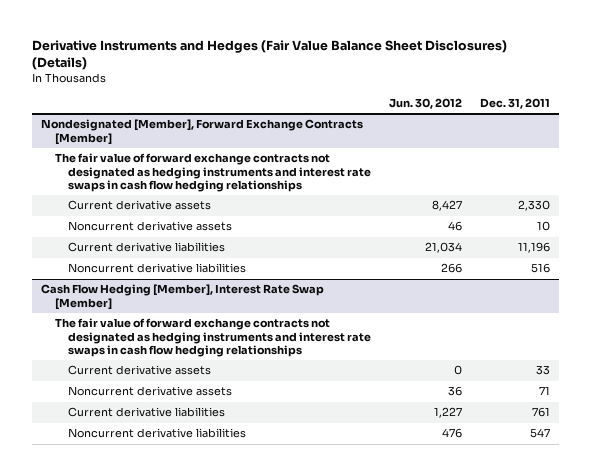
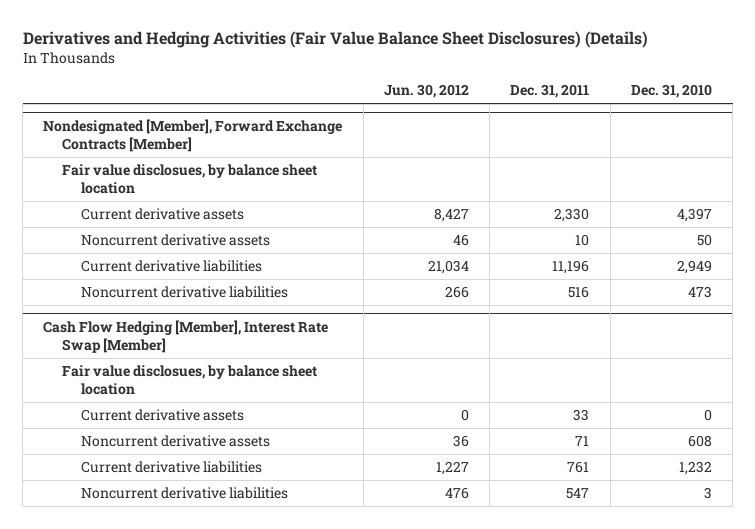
- Derivative Instruments and Hedges (Fair Value Balance Sheet Disclosures) (Details)
+ Derivatives and Hedging Activities (Fair Value Balance Sheet Disclosures) (Details)
- | Jun. 30, 2012 | Dec. 31, 2011
+ | Jun. 30, 2012 | Dec. 31, 2011 | Dec. 31, 2010
@ Nondesignated [Member], Forward Exchange Contracts [Member]
- The fair value of forward exchange contracts not designated as hedging instruments and interest rate swaps in cash flow hedging relationships
+ Fair value disclosues, by balance sheet location
@ Cash Flow Hedging [Member], Interest Rate Swap [Member]
- The fair value of forward exchange contracts not designated as hedging instruments and interest rate swaps in cash flow hedging relationships
+ Fair value disclosues, by balance sheet location

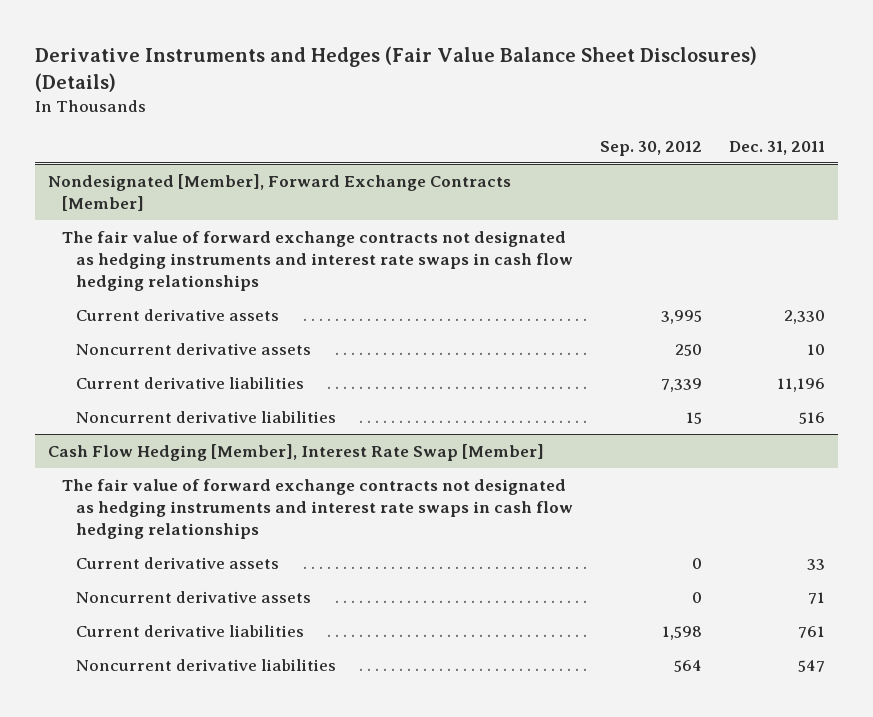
- Derivatives and Hedging Activities (Fair Value Balance Sheet Disclosures) (Details)
+ Derivative Instruments and Hedges (Fair Value Balance Sheet Disclosures) (Details)
- | Jun. 30, 2012 | Dec. 31, 2011 | Dec. 31, 2010
+ | Sep. 30, 2012 | Dec. 31, 2011
@ Nondesignated [Member], Forward Exchange Contracts [Member]
- Fair value disclosues, by balance sheet location
+ The fair value of forward exchange contracts not designated as hedging instruments and interest rate swaps in cash flow hedging relationships
@ Cash Flow Hedging [Member], Interest Rate Swap [Member]
- Fair value disclosues, by balance sheet location
+ The fair value of forward exchange contracts not designated as hedging instruments and interest rate swaps in cash flow hedging relationships

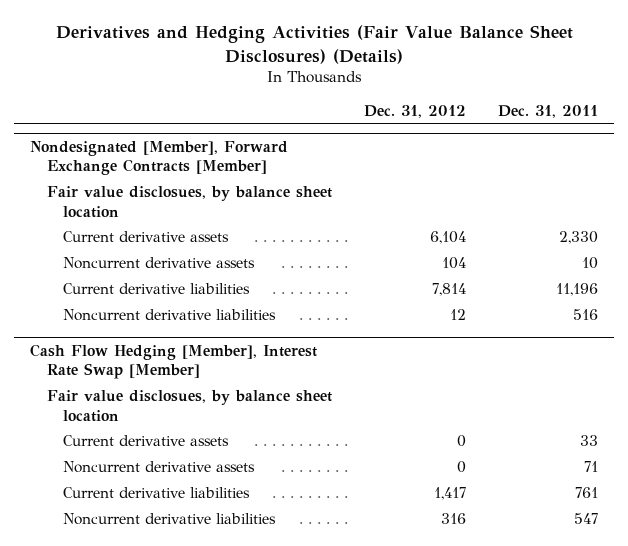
- Derivative Instruments and Hedges (Fair Value Balance Sheet Disclosures) (Details)
+ Derivatives and Hedging Activities (Fair Value Balance Sheet Disclosures) (Details)
- | Sep. 30, 2012 | Dec. 31, 2011
+ | Dec. 31, 2012 | Dec. 31, 2011
@ Nondesignated [Member], Forward Exchange Contracts [Member]
- The fair value of forward exchange contracts not designated as hedging instruments and interest rate swaps in cash flow hedging relationships
+ Fair value disclosues, by balance sheet location
@ Cash Flow Hedging [Member], Interest Rate Swap [Member]
- The fair value of forward exchange contracts not designated as hedging instruments and interest rate swaps in cash flow hedging relationships
+ Fair value disclosues, by balance sheet location

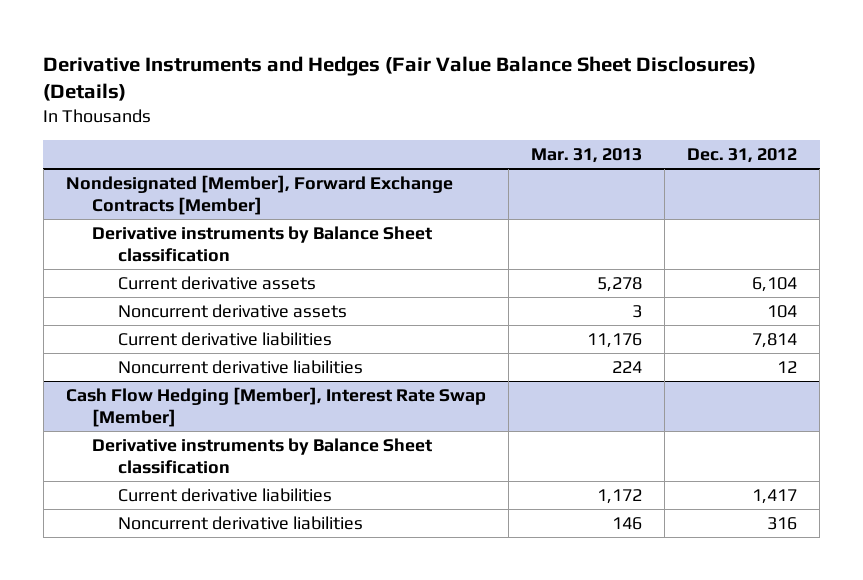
- Derivatives and Hedging Activities (Fair Value Balance Sheet Disclosures) (Details)
+ Derivative Instruments and Hedges (Fair Value Balance Sheet Disclosures) (Details)
- | Dec. 31, 2012 | Dec. 31, 2011
+ | Mar. 31, 2013 | Dec. 31, 2012
@ Nondesignated [Member], Forward Exchange Contracts [Member]
- Fair value disclosues, by balance sheet location
+ Derivative instruments by Balance Sheet classification
@ Cash Flow Hedging [Member], Interest Rate Swap [Member]
- Fair value disclosues, by balance sheet location
- Current derivative assets | 0 | 33
- Noncurrent derivative assets | 0 | 71
+ Derivative instruments by Balance Sheet classification

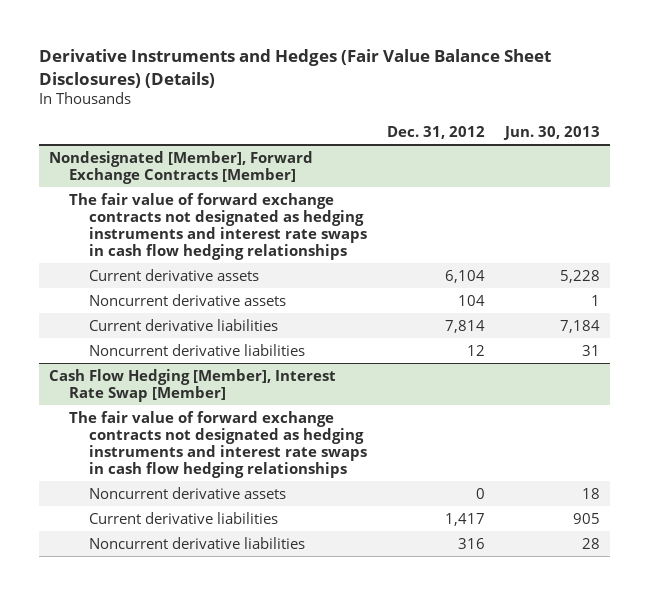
- | Mar. 31, 2013 | Dec. 31, 2012
+ | Dec. 31, 2012 | Jun. 30, 2013
@ Nondesignated [Member], Forward Exchange Contracts [Member]
- Derivative instruments by Balance Sheet classification
+ The fair value of forward exchange contracts not designated as hedging instruments and interest rate swaps in cash flow hedging relationships
@ Cash Flow Hedging [Member], Interest Rate Swap [Member]
- Derivative instruments by Balance Sheet classification
+ The fair value of forward exchange contracts not designated as hedging instruments and interest rate swaps in cash flow hedging relationships
+ Noncurrent derivative assets | 0 | 18

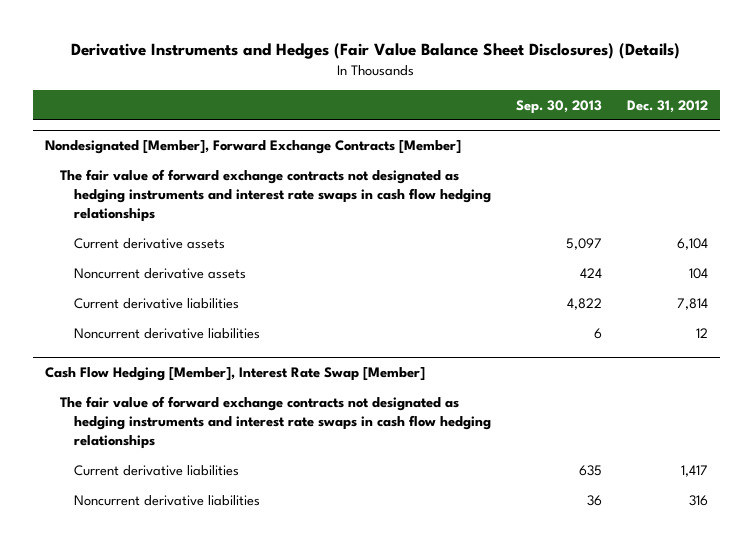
- | Dec. 31, 2012 | Jun. 30, 2013
+ | Sep. 30, 2013 | Dec. 31, 2012
@ Cash Flow Hedging [Member], Interest Rate Swap [Member]
- Noncurrent derivative assets | 0 | 18

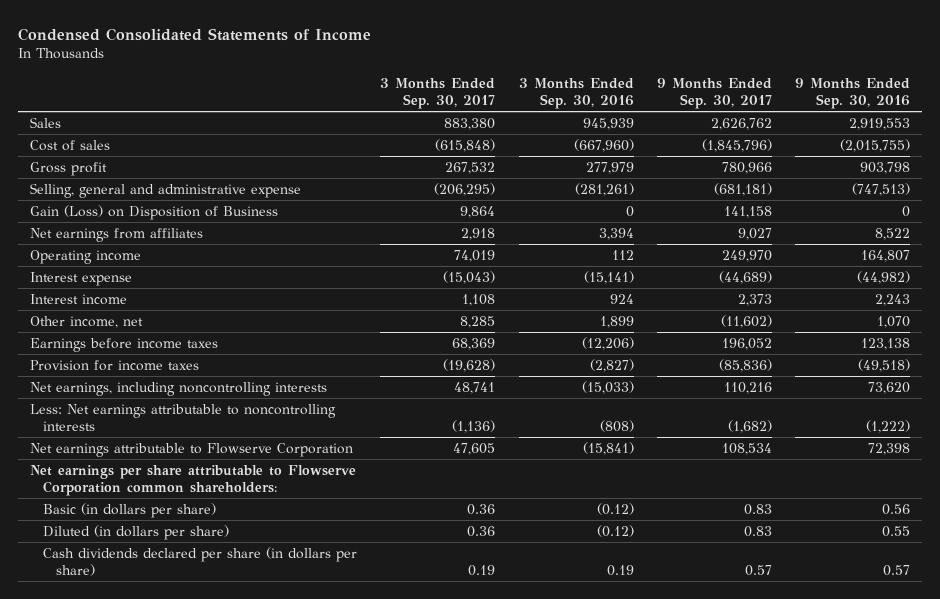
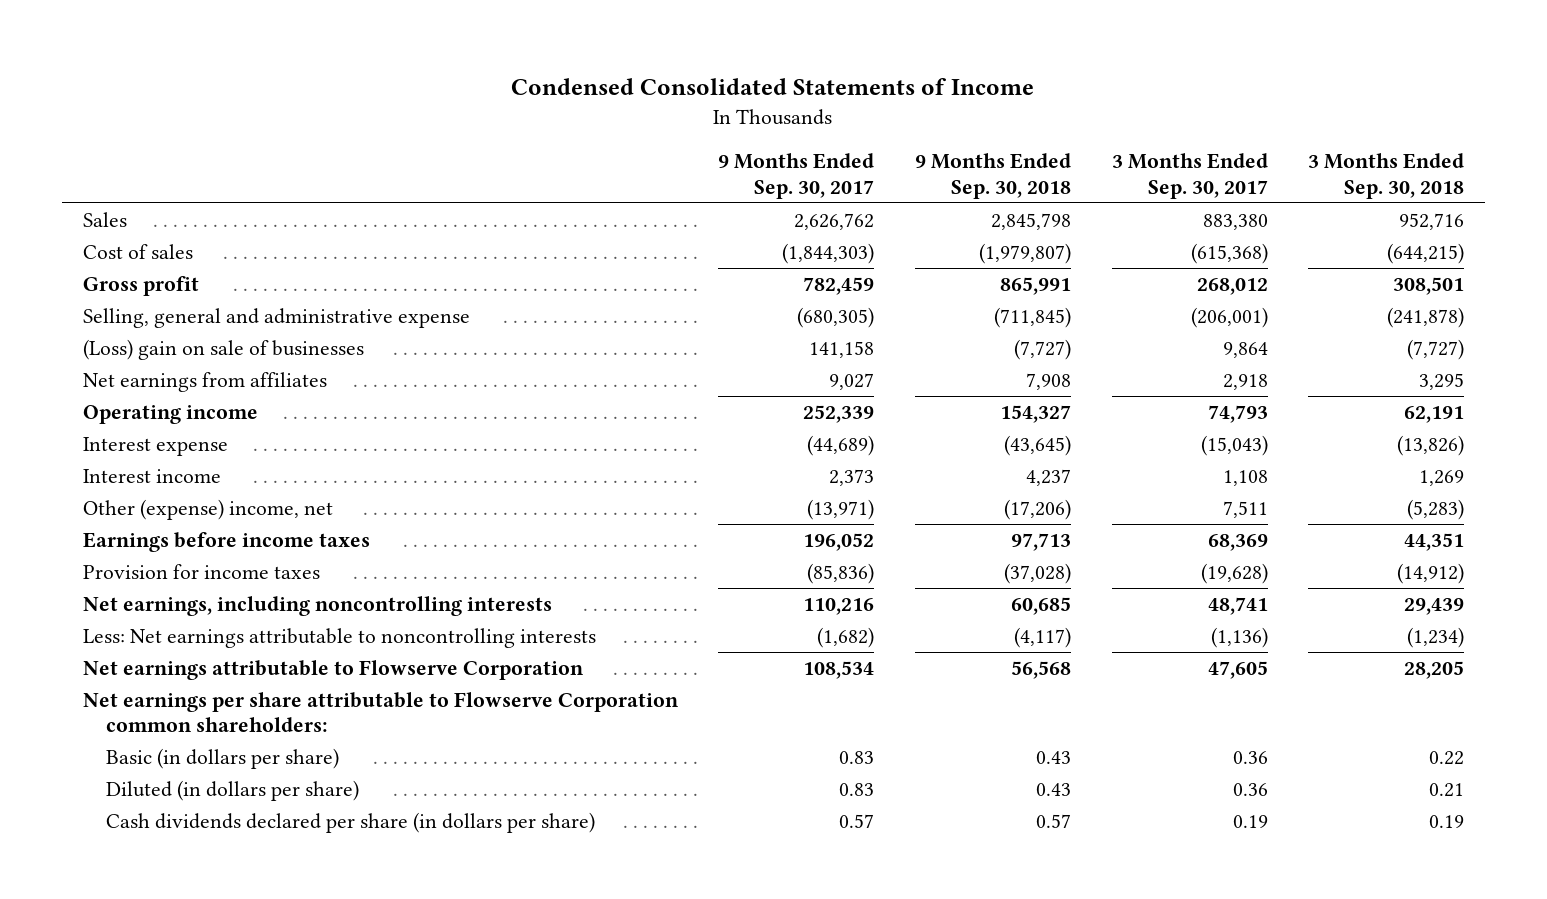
- | 3 Months Ended Sep. 30, 2017 | 3 Months Ended Sep. 30, 2016 | 9 Months Ended Sep. 30, 2017 | 9 Months Ended Sep. 30, 2016
+ | 9 Months Ended Sep. 30, 2017 | 9 Months Ended Sep. 30, 2018 | 3 Months Ended Sep. 30, 2017 | 3 Months Ended Sep. 30, 2018
- Cost of sales | (615,848) | (667,960) | (1,845,796) | (2,015,755)
- Gross profit | 267,532 | 277,979 | 780,966 | 903,798
- Selling, general and administrative expense | (206,295) | (281,261) | (681,181) | (747,513)
- Gain (Loss) on Disposition of Business | 9,864 | 0 | 141,158 | 0
+ Cost of sales | (1,844,303) | (1,979,807) | (615,368) | (644,215)
+ Gross profit | 782,459 | 865,991 | 268,012 | 308,501
+ Selling, general and administrative expense | (680,305) | (711,845) | (206,001) | (241,878)
+ (Loss) gain on sale of businesses | 141,158 | (7,727) | 9,864 | (7,727)
- Operating income | 74,019 | 112 | 249,970 | 164,807
+ Operating income | 252,339 | 154,327 | 74,793 | 62,191
- Other income, net | 8,285 | 1,899 | (11,602) | 1,070
+ Other (expense) income, net | (13,971) | (17,206) | 7,511 | (5,283)

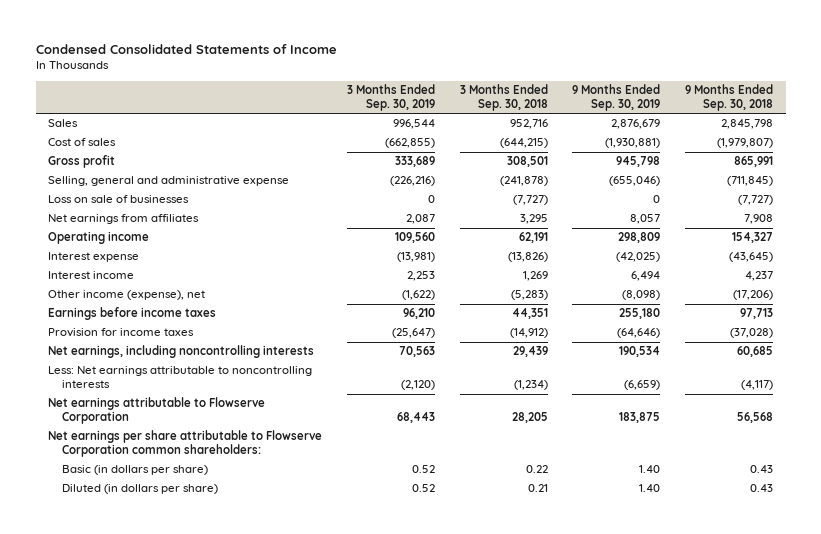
- | 9 Months Ended Sep. 30, 2017 | 9 Months Ended Sep. 30, 2018 | 3 Months Ended Sep. 30, 2017 | 3 Months Ended Sep. 30, 2018
+ | 3 Months Ended Sep. 30, 2019 | 3 Months Ended Sep. 30, 2018 | 9 Months Ended Sep. 30, 2019 | 9 Months Ended Sep. 30, 2018
- (Loss) gain on sale of businesses | 141,158 | (7,727) | 9,864 | (7,727)
+ Loss on sale of businesses | 0 | (7,727) | 0 | (7,727)
- Other (expense) income, net | (13,971) | (17,206) | 7,511 | (5,283)
+ Other income (expense), net | (1,622) | (5,283) | (8,098) | (17,206)
- Cash dividends declared per share (in dollars per share) | 0.57 | 0.57 | 0.19 | 0.19

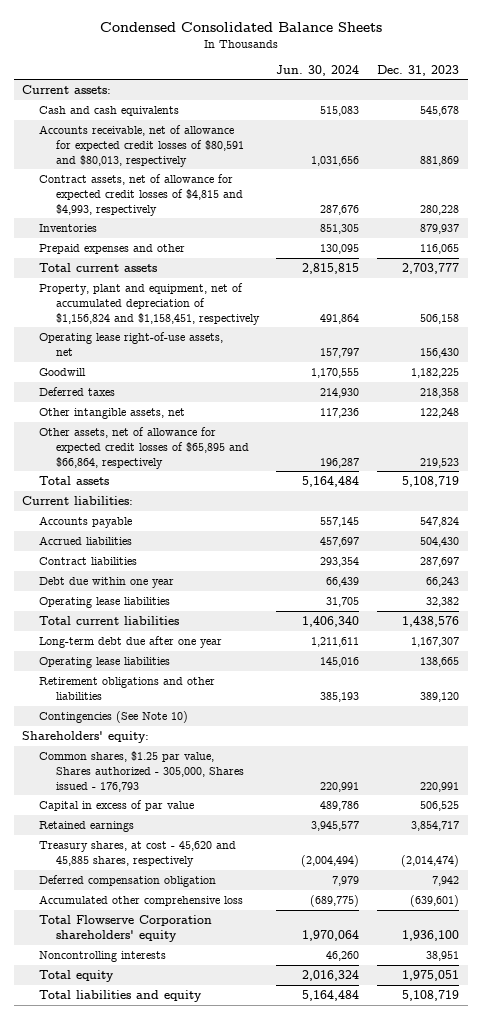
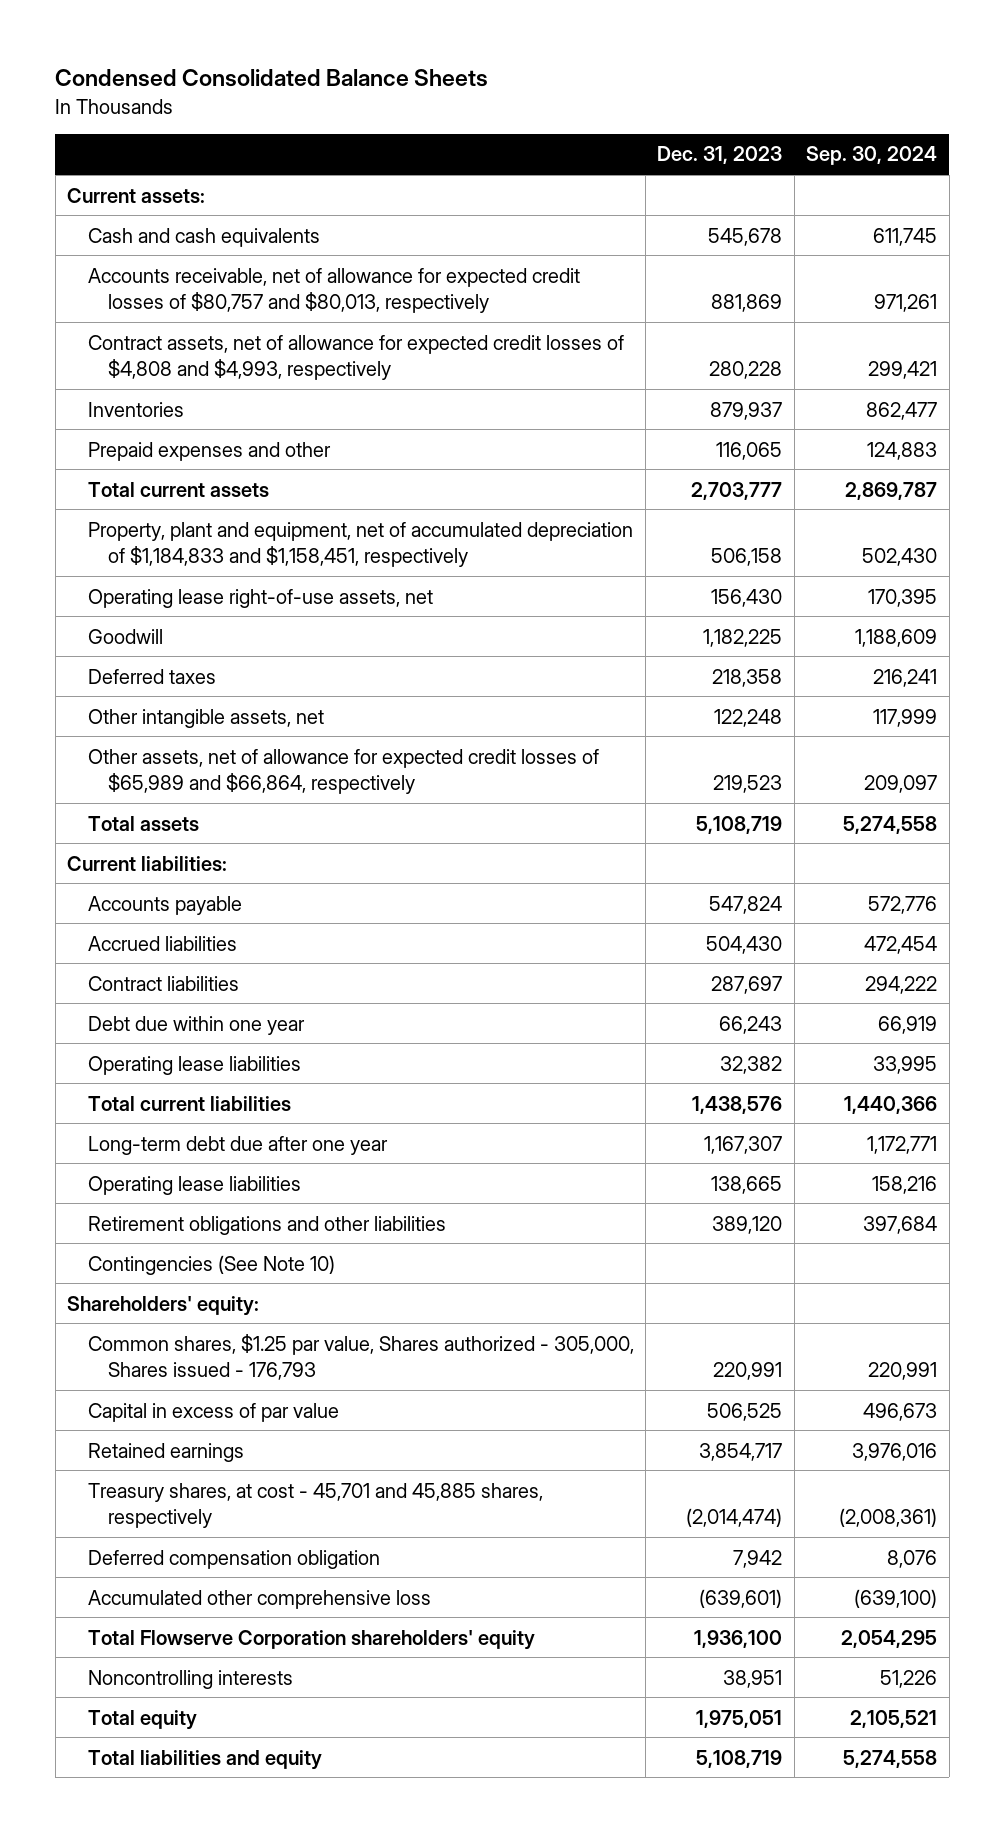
- | Jun. 30, 2024 | Dec. 31, 2023
+ | Dec. 31, 2023 | Sep. 30, 2024
- Accounts receivable, net of allowance for expected credit losses of $80,591 and $80,013, respectively | 1,031,656 | 881,869
- Contract assets, net of allowance for expected credit losses of $4,815 and $4,993, respectively | 287,676 | 280,228
+ Accounts receivable, net of allowance for expected credit losses of $80,757 and $80,013, respectively | 881,869 | 971,261
+ Contract assets, net of allowance for expected credit losses of $4,808 and $4,993, respectively | 280,228 | 299,421
- Property, plant and equipment, net of accumulated depreciation of $1,156,824 and $1,158,451, respectively | 491,864 | 506,158
+ Property, plant and equipment, net of accumulated depreciation of $1,184,833 and $1,158,451, respectively | 506,158 | 502,430
- Other assets, net of allowance for expected credit losses of $65,895 and $66,864, respectively | 196,287 | 219,523
+ Other assets, net of allowance for expected credit losses of $65,989 and $66,864, respectively | 219,523 | 209,097
- Treasury shares, at cost - 45,620 and 45,885 shares, respectively | (2,004,494) | (2,014,474)
+ Treasury shares, at cost - 45,701 and 45,885 shares, respectively | (2,014,474) | (2,008,361)

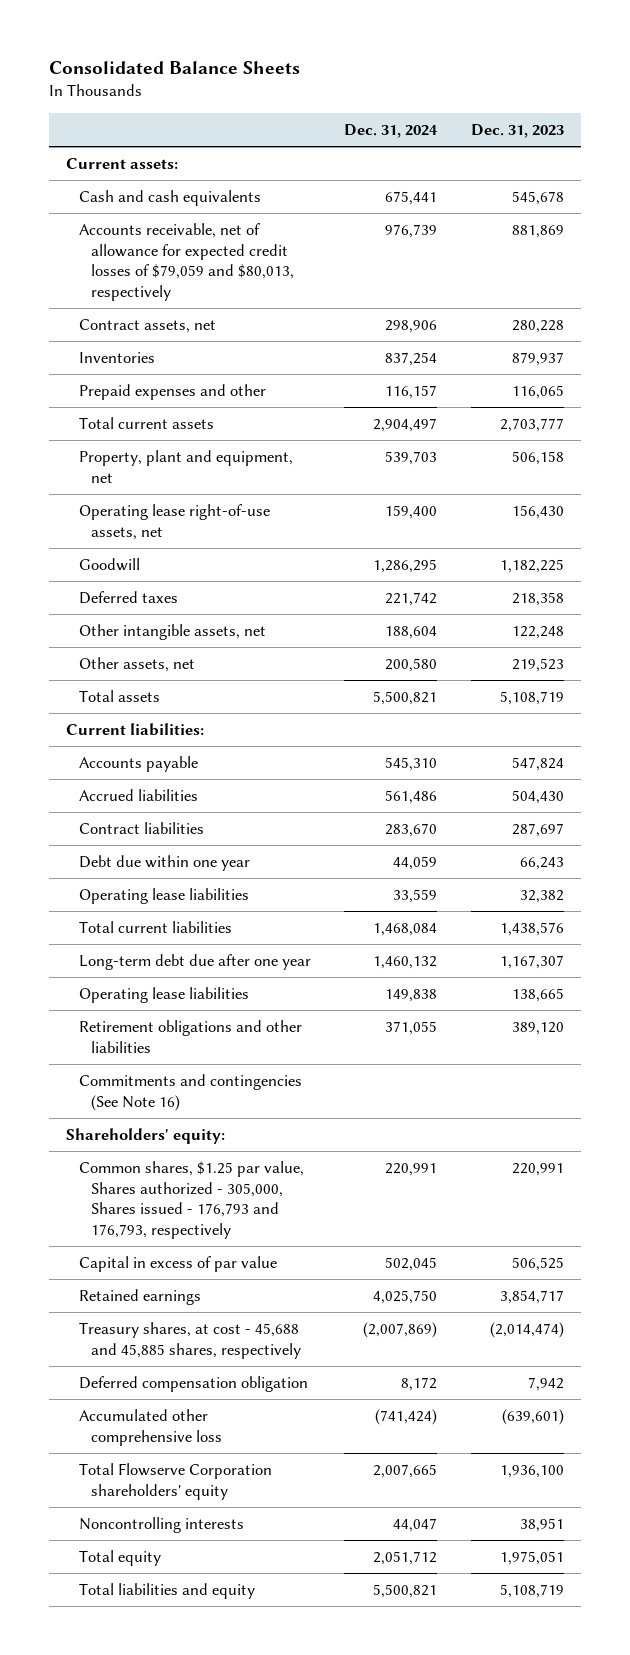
- Condensed Consolidated Balance Sheets
+ Consolidated Balance Sheets
- | Dec. 31, 2023 | Sep. 30, 2024
+ | Dec. 31, 2024 | Dec. 31, 2023
- Accounts receivable, net of allowance for expected credit losses of $80,757 and $80,013, respectively | 881,869 | 971,261
- Contract assets, net of allowance for expected credit losses of $4,808 and $4,993, respectively | 280,228 | 299,421
+ Accounts receivable, net of allowance for expected credit losses of $79,059 and $80,013, respectively | 976,739 | 881,869
+ Contract assets, net | 298,906 | 280,228
- Property, plant and equipment, net of accumulated depreciation of $1,184,833 and $1,158,451, respectively | 506,158 | 502,430
+ Property, plant and equipment, net | 539,703 | 506,158
- Other assets, net of allowance for expected credit losses of $65,989 and $66,864, respectively | 219,523 | 209,097
+ Other assets, net | 200,580 | 219,523
- Contingencies (See Note 10)
+ Commitments and contingencies (See Note 16)
- Common shares, $1.25 par value, Shares authorized - 305,000, Shares issued - 176,793 | 220,991 | 220,991
+ Common shares, $1.25 par value, Shares authorized - 305,000, Shares issued - 176,793 and 176,793, respectively | 220,991 | 220,991
- Treasury shares, at cost - 45,701 and 45,885 shares, respectively | (2,014,474) | (2,008,361)
+ Treasury shares, at cost - 45,688 and 45,885 shares, respectively | (2,007,869) | (2,014,474)

